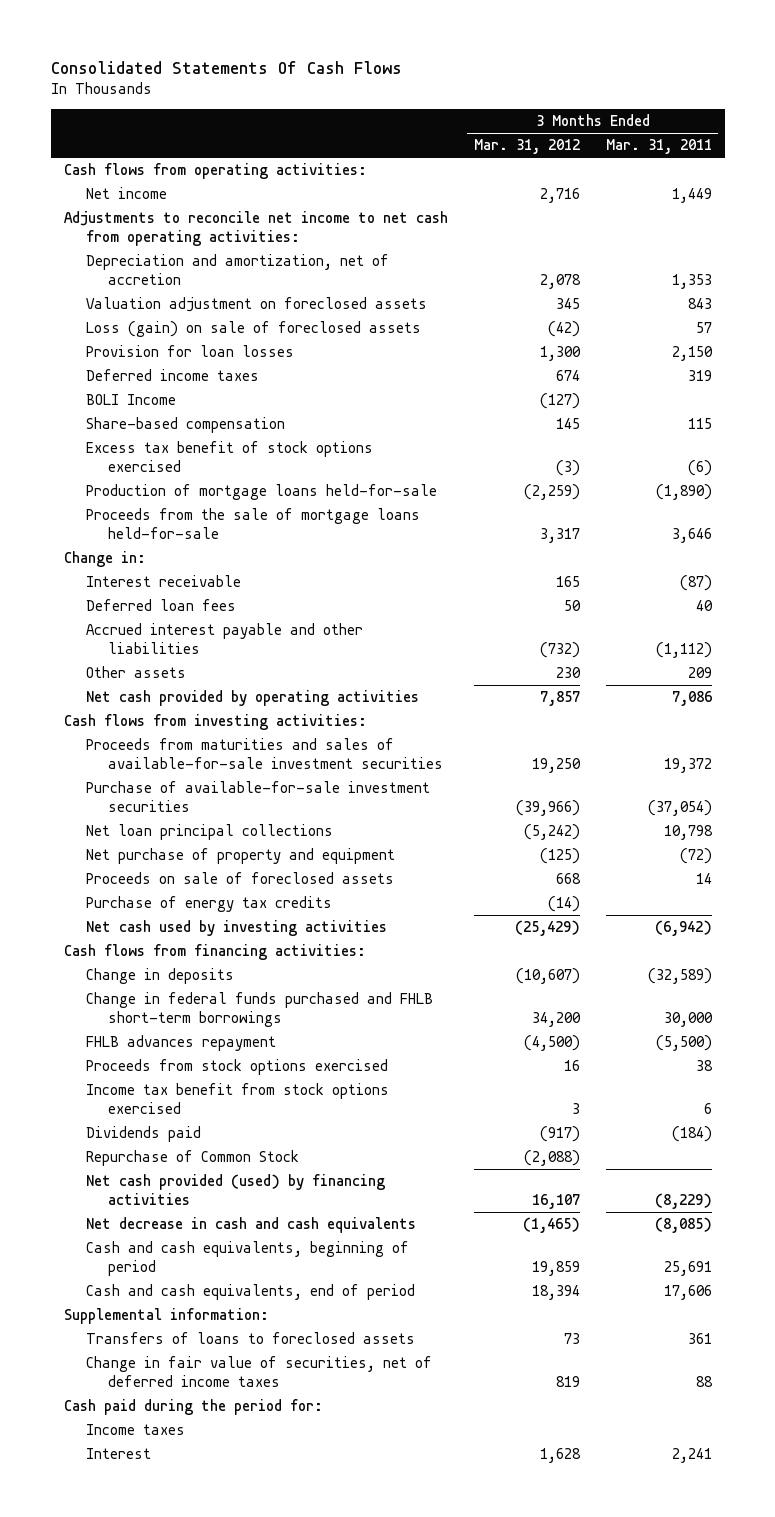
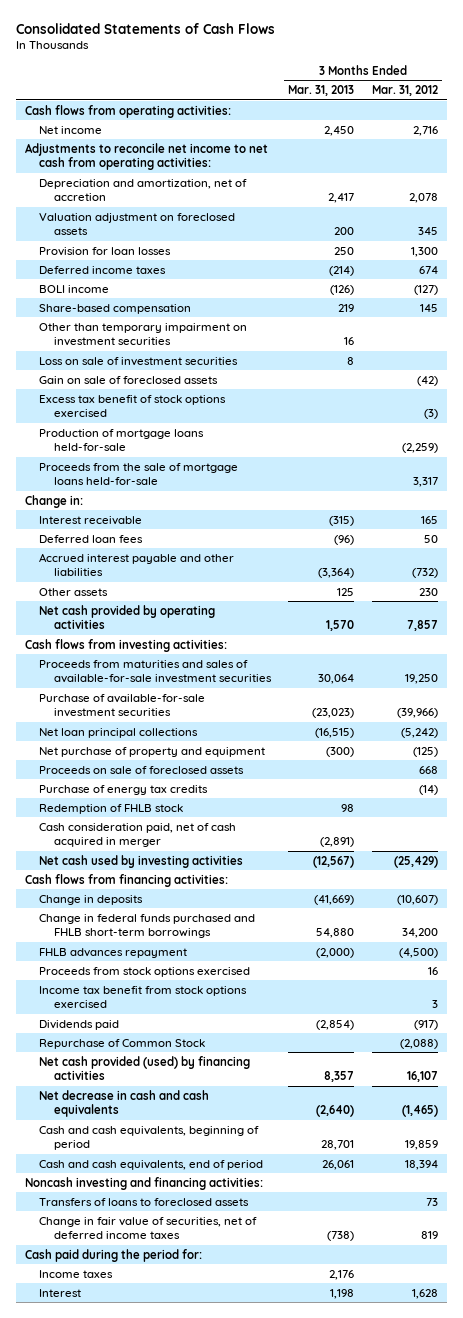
- Consolidated Statements Of Cash Flows
+ Consolidated Statements of Cash Flows
- | 3 Months Ended Mar. 31, 2012 | 3 Months Ended Mar. 31, 2011
+ | 3 Months Ended Mar. 31, 2013 | 3 Months Ended Mar. 31, 2012
- Loss (gain) on sale of foreclosed assets | (42) | 57
- BOLI Income | (127) |
+ BOLI income | (126) | (127)
+ Other than temporary impairment on investment securities | 16 |
+ Loss on sale of investment securities | 8 |
+ Gain on sale of foreclosed assets | | (42)
+ Redemption of FHLB stock | 98 |
+ Cash consideration paid, net of cash acquired in merger | (2,891) |
- Supplemental information:
+ Noncash investing and financing activities:

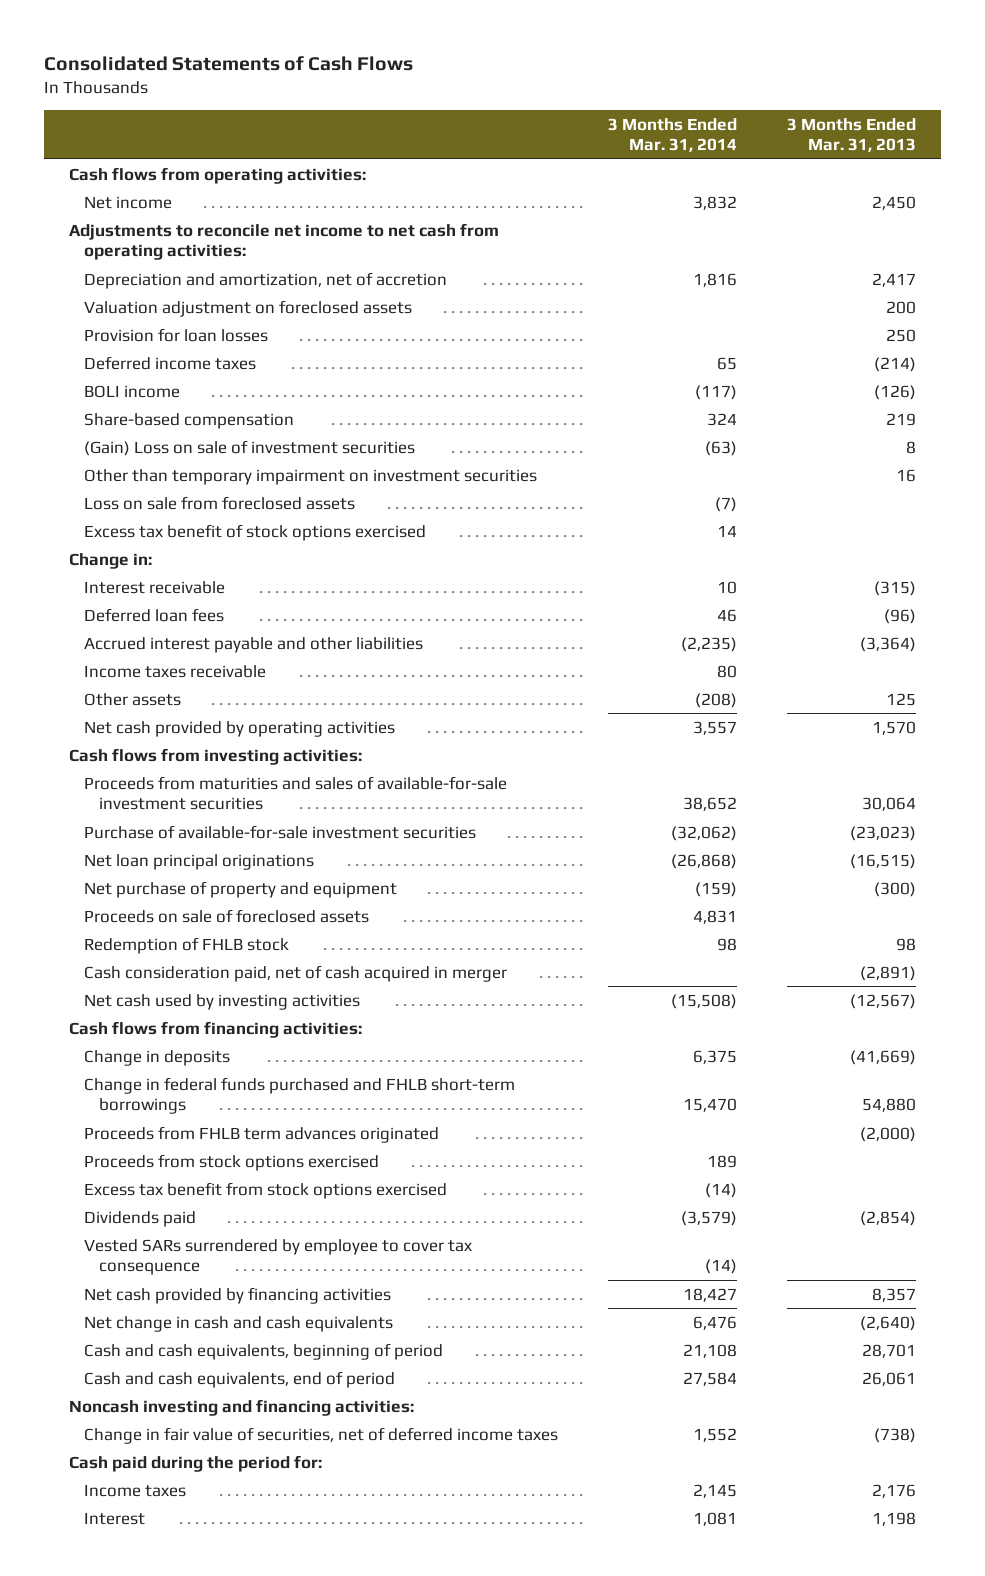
- | 3 Months Ended Mar. 31, 2013 | 3 Months Ended Mar. 31, 2012
+ | 3 Months Ended Mar. 31, 2014 | 3 Months Ended Mar. 31, 2013
+ (Gain) Loss on sale of investment securities | (63) | 8
- Loss on sale of investment securities | 8 |
- Gain on sale of foreclosed assets | | (42)
+ Loss on sale from foreclosed assets | (7) |
- Production of mortgage loans held-for-sale | | (2,259)
- Proceeds from the sale of mortgage loans held-for-sale | | 3,317
+ Income taxes receivable | 80 |
- Net loan principal collections | (16,515) | (5,242)
+ Net loan principal originations | (26,868) | (16,515)
- Purchase of energy tax credits | | (14)
- FHLB advances repayment | (2,000) | (4,500)
+ Proceeds from FHLB term advances originated | | (2,000)
- Income tax benefit from stock options exercised | | 3
+ Excess tax benefit from stock options exercised | (14) |
- Repurchase of Common Stock | | (2,088)
- Net cash provided (used) by financing activities | 8,357 | 16,107
- Net decrease in cash and cash equivalents | (2,640) | (1,465)
+ Vested SARs surrendered by employee to cover tax consequence | (14) |
+ Net cash provided by financing activities | 18,427 | 8,357
+ Net change in cash and cash equivalents | 6,476 | (2,640)
- Transfers of loans to foreclosed assets | | 73

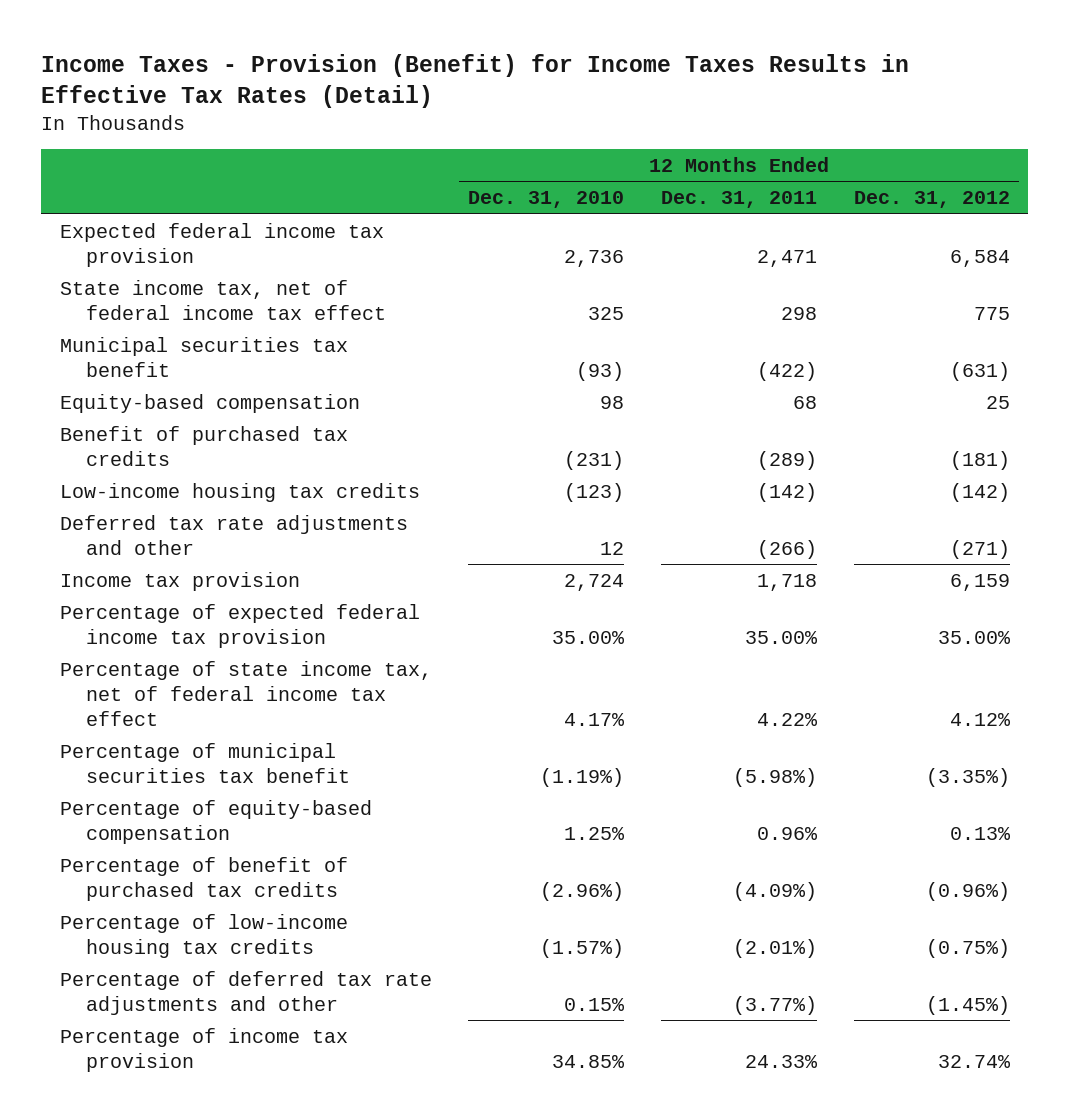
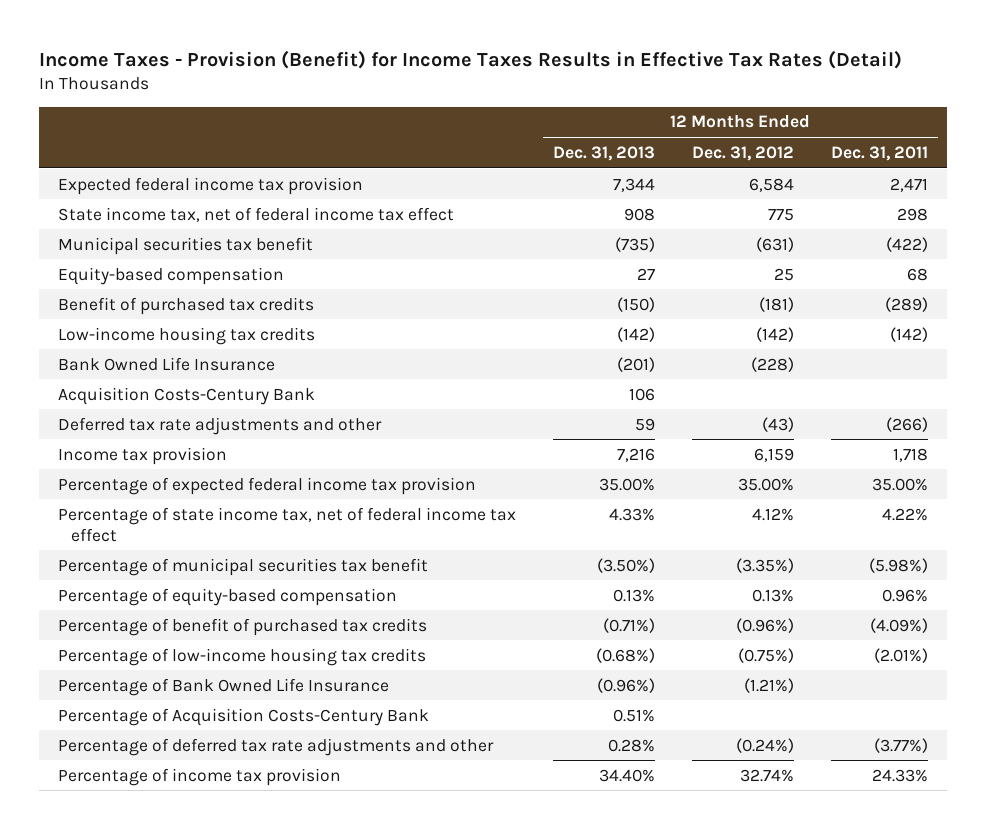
- | 12 Months Ended Dec. 31, 2010 | 12 Months Ended Dec. 31, 2011 | 12 Months Ended Dec. 31, 2012
+ | 12 Months Ended Dec. 31, 2013 | 12 Months Ended Dec. 31, 2012 | 12 Months Ended Dec. 31, 2011
- Deferred tax rate adjustments and other | 12 | (266) | (271)
+ Bank Owned Life Insurance | (201) | (228) |
+ Acquisition Costs-Century Bank | 106 | |
+ Deferred tax rate adjustments and other | 59 | (43) | (266)
- Percentage of deferred tax rate adjustments and other | 0.15% | (3.77%) | (1.45%)
+ Percentage of Bank Owned Life Insurance | (0.96%) | (1.21%) |
+ Percentage of Acquisition Costs-Century Bank | 0.51% | |
+ Percentage of deferred tax rate adjustments and other | 0.28% | (0.24%) | (3.77%)

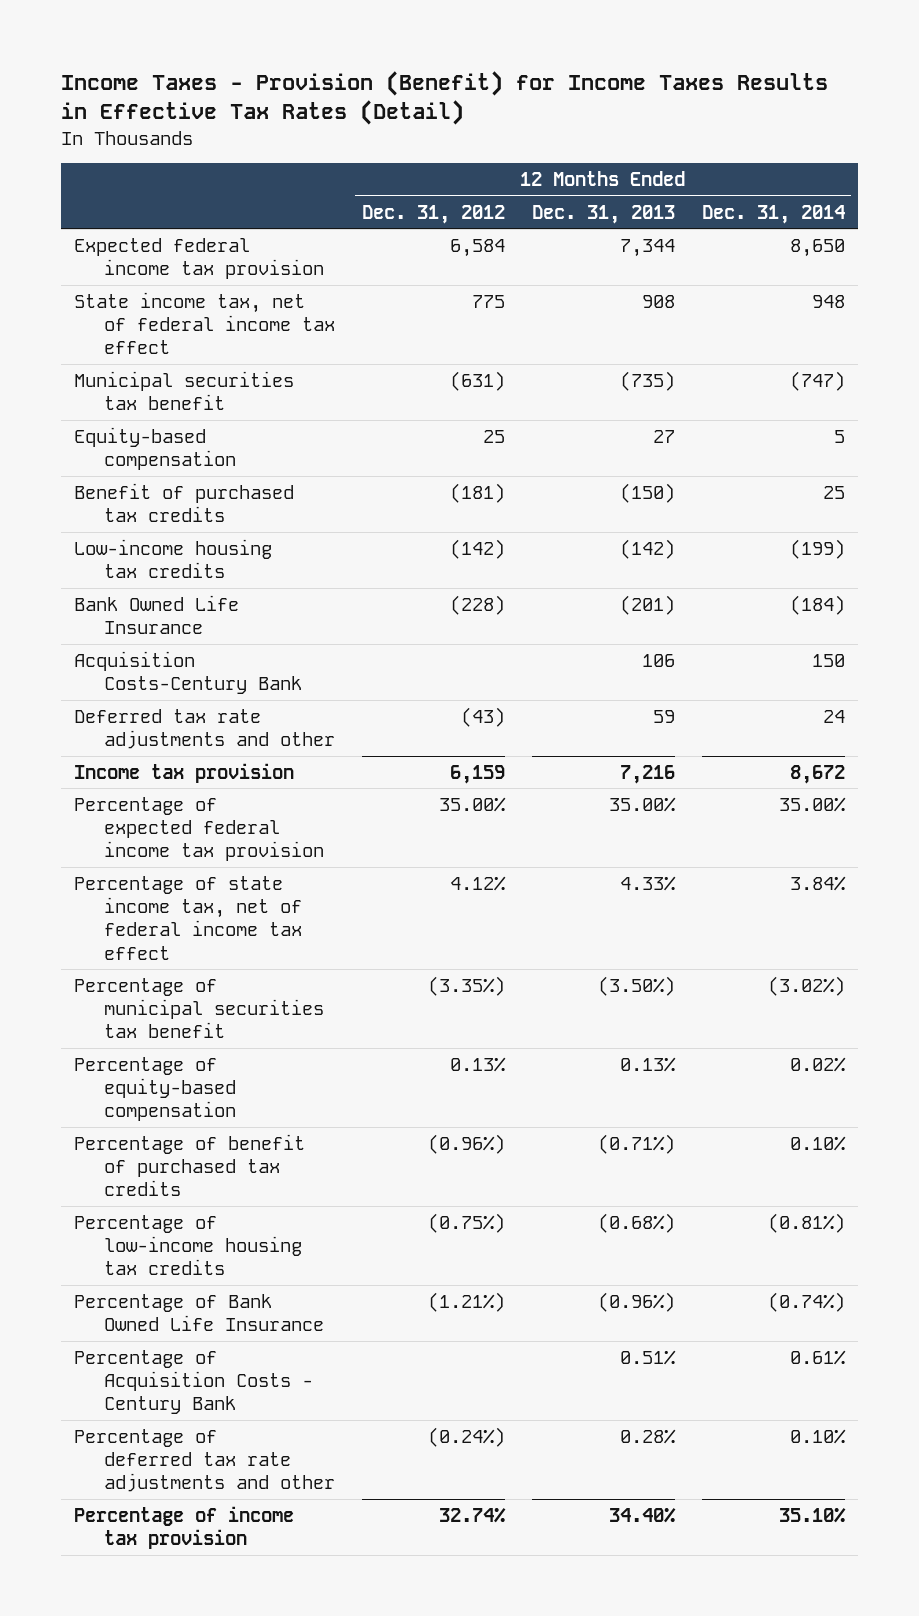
- | 12 Months Ended Dec. 31, 2013 | 12 Months Ended Dec. 31, 2012 | 12 Months Ended Dec. 31, 2011
+ | 12 Months Ended Dec. 31, 2012 | 12 Months Ended Dec. 31, 2013 | 12 Months Ended Dec. 31, 2014
- Percentage of Acquisition Costs-Century Bank | 0.51% | |
+ Percentage of Acquisition Costs - Century Bank | | 0.51% | 0.61%

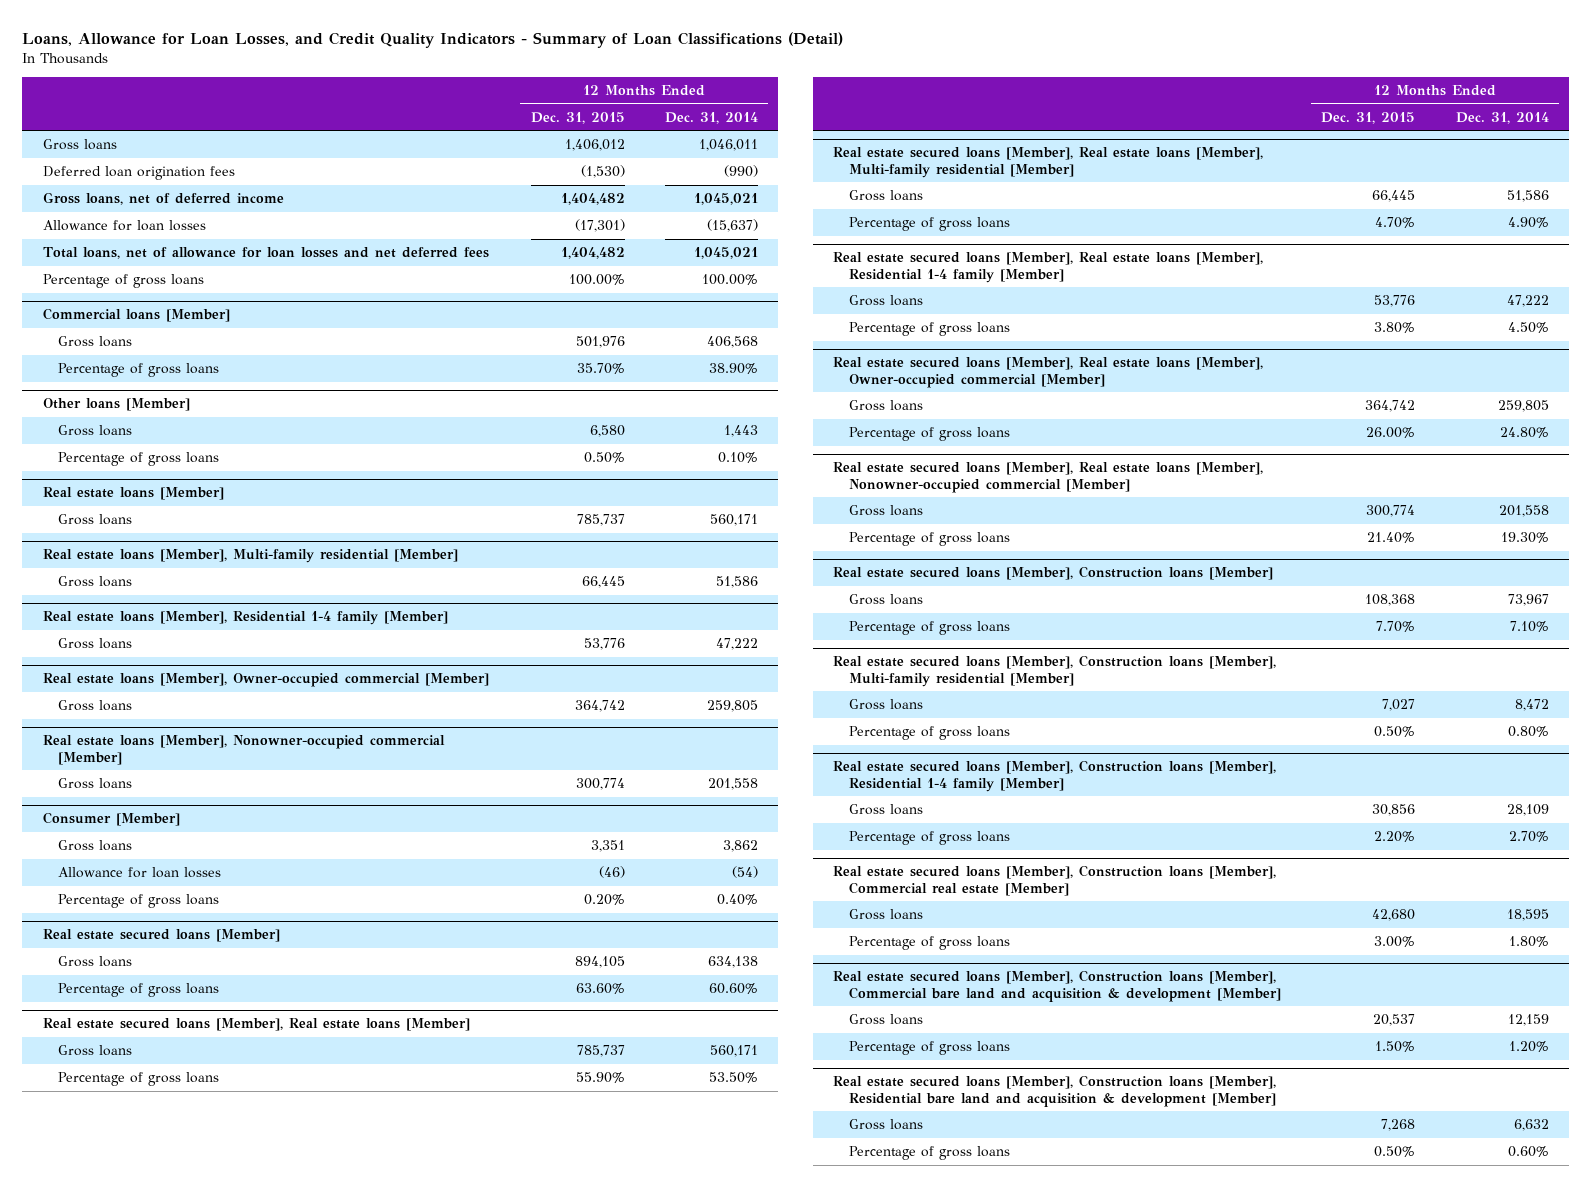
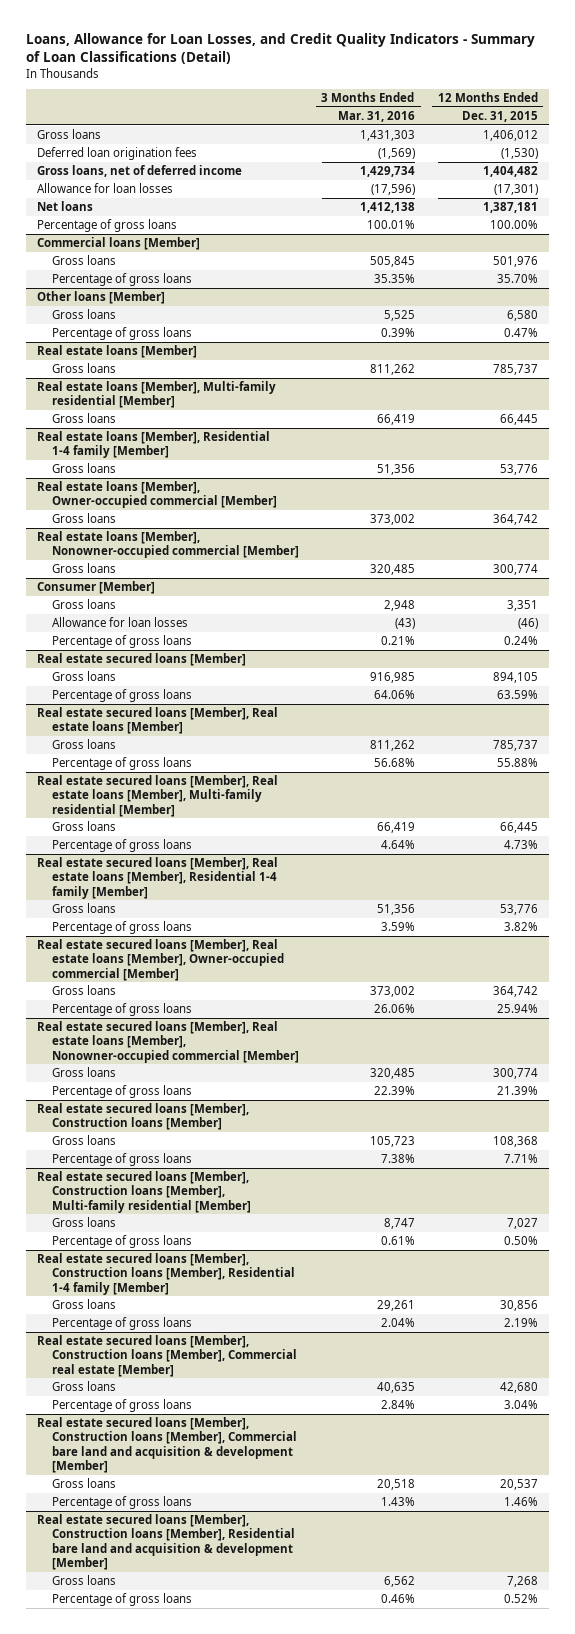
- | 12 Months Ended Dec. 31, 2015 | 12 Months Ended Dec. 31, 2014
+ | 3 Months Ended Mar. 31, 2016 | 12 Months Ended Dec. 31, 2015
- Total loans, net of allowance for loan losses and net deferred fees | 1,404,482 | 1,045,021
+ Net loans | 1,412,138 | 1,387,181
@ Other loans [Member]
- Percentage of gross loans | 0.50% | 0.10%
+ Percentage of gross loans | 0.39% | 0.47%
@ Consumer [Member]
- Percentage of gross loans | 0.20% | 0.40%
+ Percentage of gross loans | 0.21% | 0.24%
@ Real estate secured loans [Member]
- Percentage of gross loans | 63.60% | 60.60%
+ Percentage of gross loans | 64.06% | 63.59%
@ Real estate secured loans [Member], Real estate loans [Member]
- Percentage of gross loans | 55.90% | 53.50%
+ Percentage of gross loans | 56.68% | 55.88%
@ Real estate secured loans [Member], Real estate loans [Member], Multi-family residential [Member]
- Percentage of gross loans | 4.70% | 4.90%
+ Percentage of gross loans | 4.64% | 4.73%
@ Real estate secured loans [Member], Real estate loans [Member], Residential 1-4 family [Member]
- Percentage of gross loans | 3.80% | 4.50%
+ Percentage of gross loans | 3.59% | 3.82%
@ Real estate secured loans [Member], Real estate loans [Member], Owner-occupied commercial [Member]
- Percentage of gross loans | 26.00% | 24.80%
+ Percentage of gross loans | 26.06% | 25.94%
@ Real estate secured loans [Member], Real estate loans [Member], Nonowner-occupied commercial [Member]
- Percentage of gross loans | 21.40% | 19.30%
+ Percentage of gross loans | 22.39% | 21.39%
@ Real estate secured loans [Member], Construction loans [Member]
- Percentage of gross loans | 7.70% | 7.10%
+ Percentage of gross loans | 7.38% | 7.71%
@ Real estate secured loans [Member], Construction loans [Member], Residential 1-4 family [Member]
- Percentage of gross loans | 2.20% | 2.70%
+ Percentage of gross loans | 2.04% | 2.19%
@ Real estate secured loans [Member], Construction loans [Member], Commercial real estate [Member]
- Percentage of gross loans | 3.00% | 1.80%
+ Percentage of gross loans | 2.84% | 3.04%
@ Real estate secured loans [Member], Construction loans [Member], Commercial bare land and acquisition & development [Member]
- Percentage of gross loans | 1.50% | 1.20%
+ Percentage of gross loans | 1.43% | 1.46%
@ Real estate secured loans [Member], Construction loans [Member], Residential bare land and acquisition & development [Member]
- Percentage of gross loans | 0.50% | 0.60%
+ Percentage of gross loans | 0.46% | 0.52%

